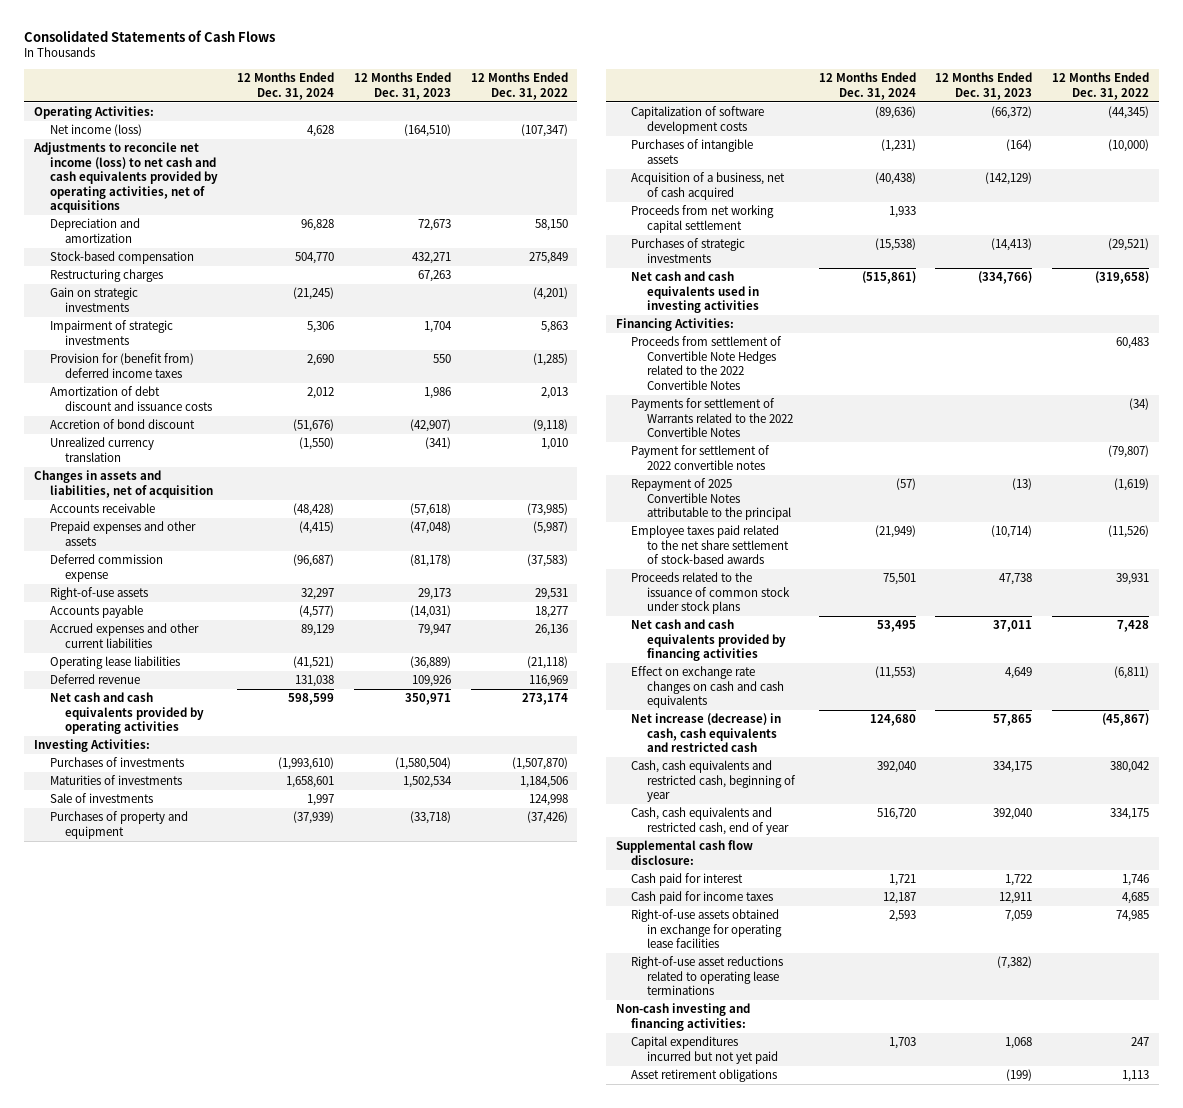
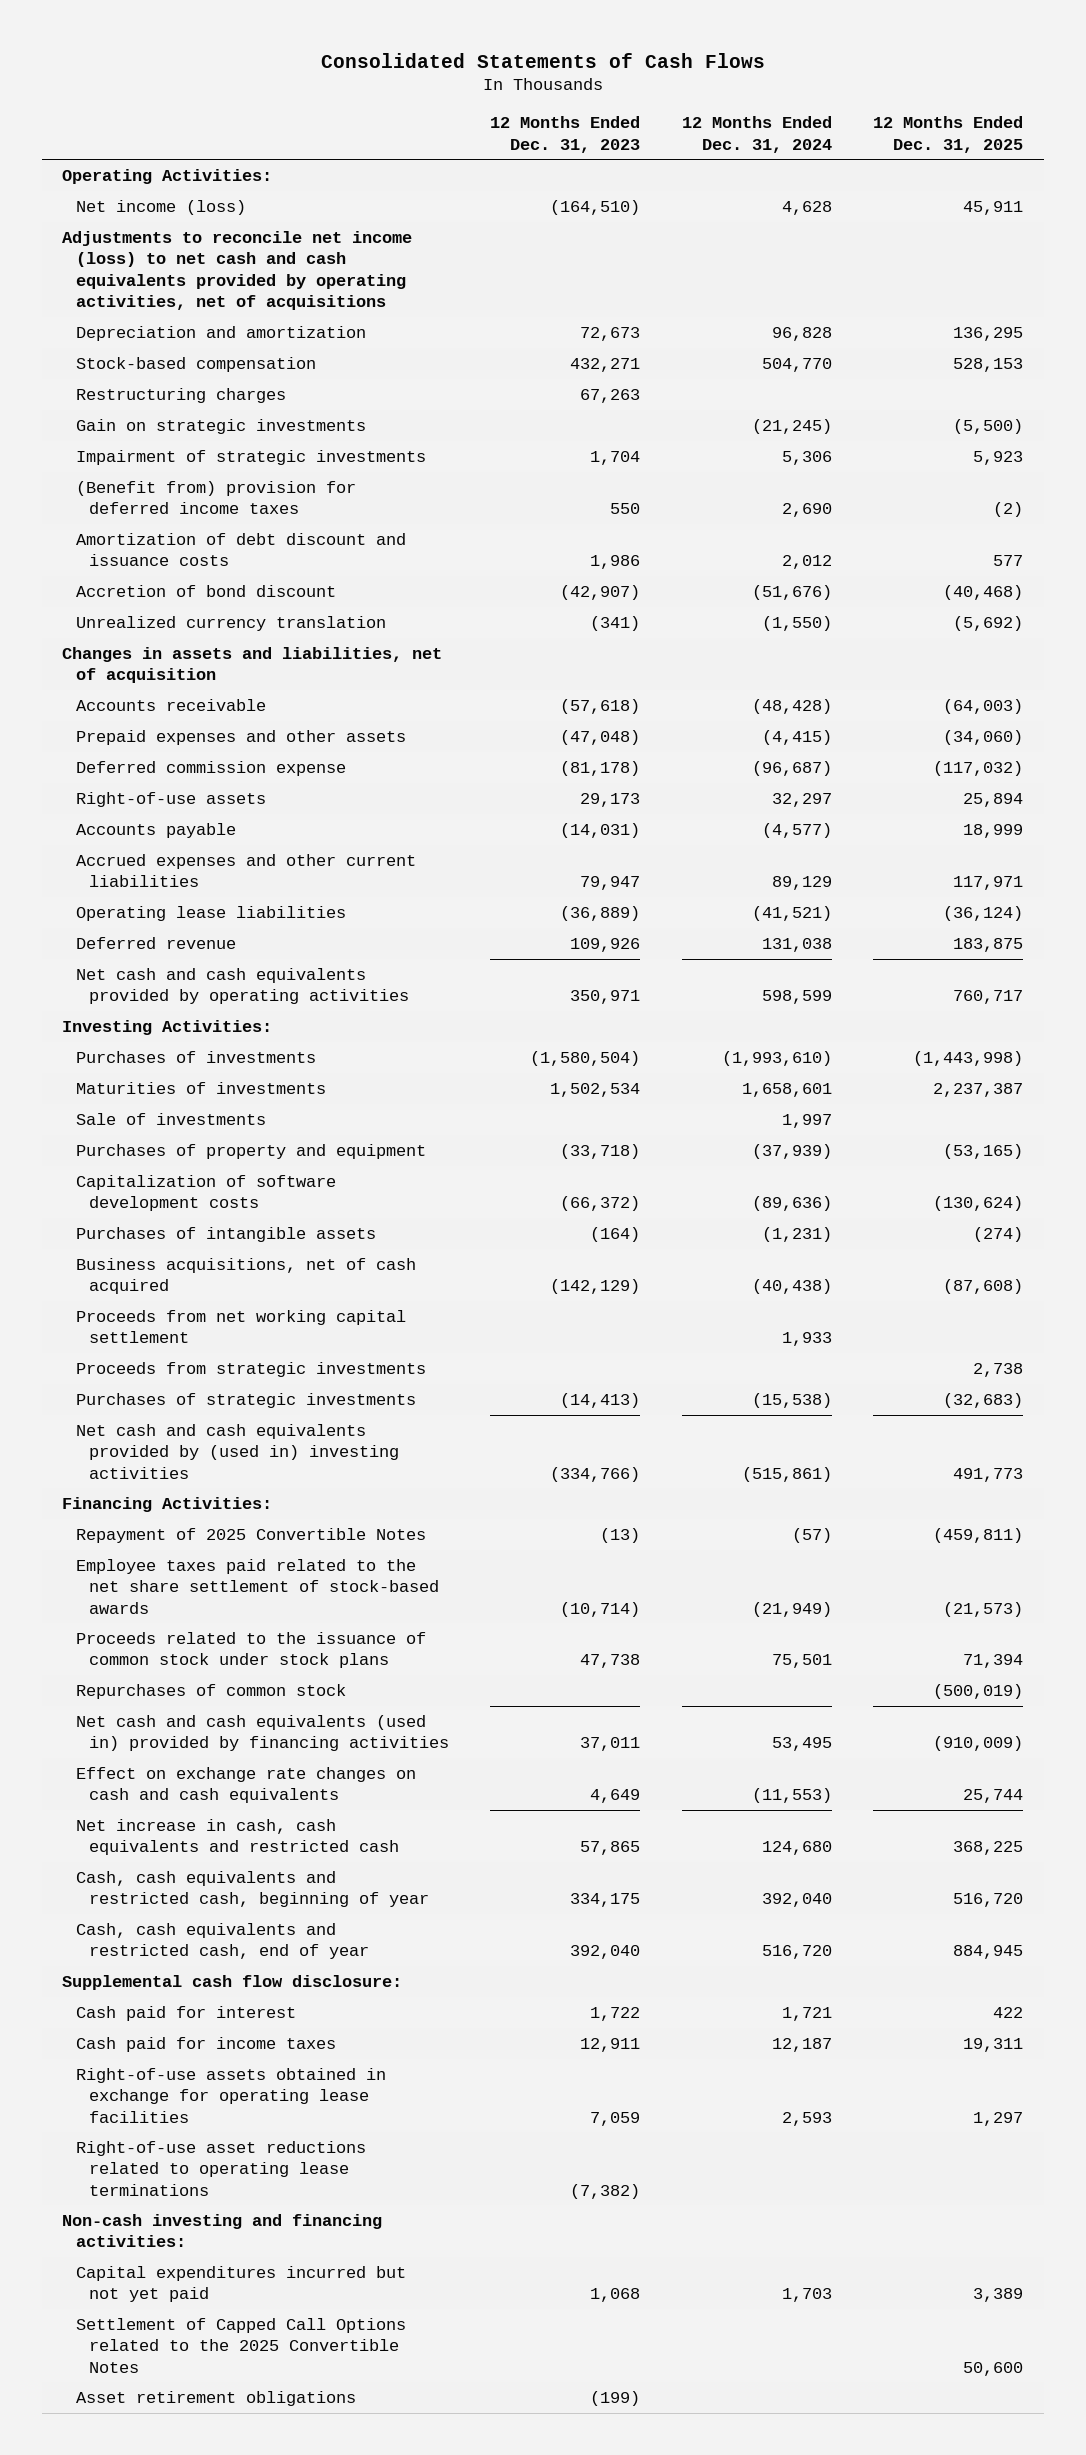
- | 12 Months Ended Dec. 31, 2024 | 12 Months Ended Dec. 31, 2023 | 12 Months Ended Dec. 31, 2022
+ | 12 Months Ended Dec. 31, 2023 | 12 Months Ended Dec. 31, 2024 | 12 Months Ended Dec. 31, 2025
- Provision for (benefit from) deferred income taxes | 2,690 | 550 | (1,285)
+ (Benefit from) provision for deferred income taxes | 550 | 2,690 | (2)
- Acquisition of a business, net of cash acquired | (40,438) | (142,129) |
+ Business acquisitions, net of cash acquired | (142,129) | (40,438) | (87,608)
+ Proceeds from strategic investments | | | 2,738
- Net cash and cash equivalents used in investing activities | (515,861) | (334,766) | (319,658)
+ Net cash and cash equivalents provided by (used in) investing activities | (334,766) | (515,861) | 491,773
- Proceeds from settlement of Convertible Note Hedges related to the 2022 Convertible Notes | | | 60,483
- Payments for settlement of Warrants related to the 2022 Convertible Notes | | | (34)
- Payment for settlement of 2022 convertible notes | | | (79,807)
- Repayment of 2025 Convertible Notes attributable to the principal | (57) | (13) | (1,619)
+ Repayment of 2025 Convertible Notes | (13) | (57) | (459,811)
- Net cash and cash equivalents provided by financing activities | 53,495 | 37,011 | 7,428
+ Repurchases of common stock | | | (500,019)
+ Net cash and cash equivalents (used in) provided by financing activities | 37,011 | 53,495 | (910,009)
- Net increase (decrease) in cash, cash equivalents and restricted cash | 124,680 | 57,865 | (45,867)
+ Net increase in cash, cash equivalents and restricted cash | 57,865 | 124,680 | 368,225
+ Settlement of Capped Call Options related to the 2025 Convertible Notes | | | 50,600

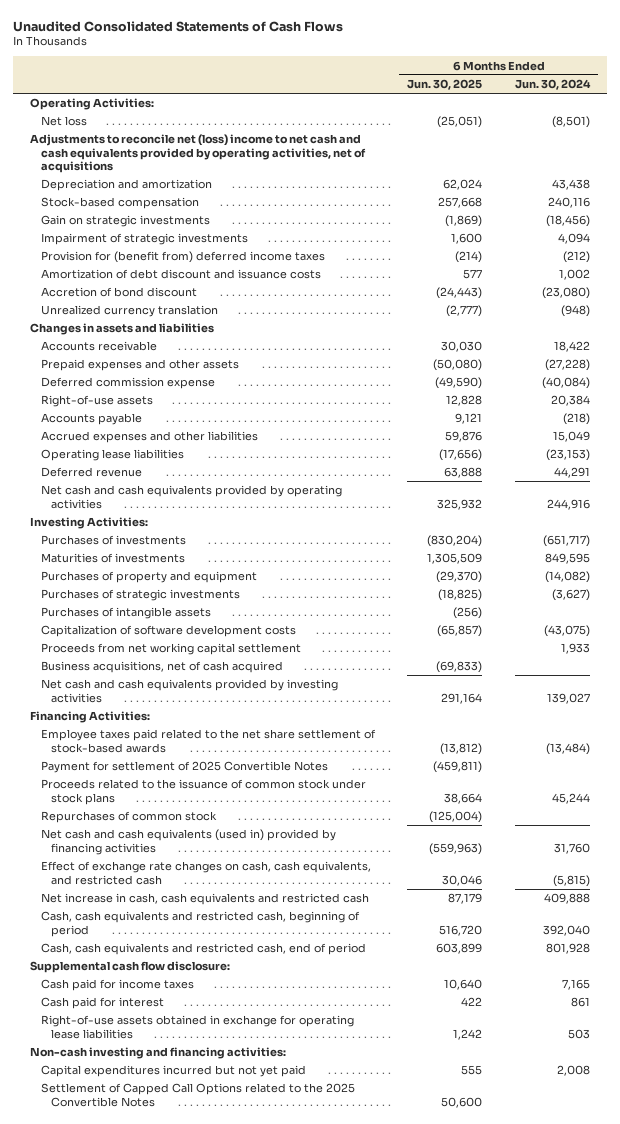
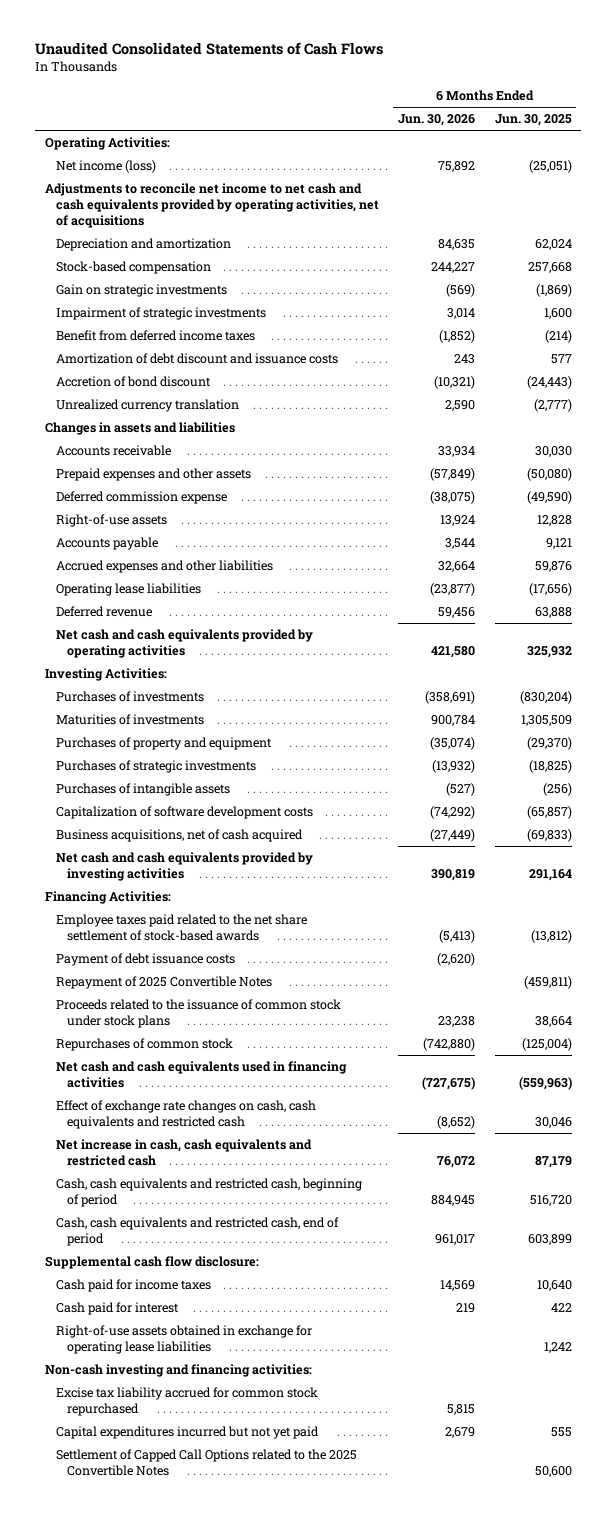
- | 6 Months Ended Jun. 30, 2025 | 6 Months Ended Jun. 30, 2024
+ | 6 Months Ended Jun. 30, 2026 | 6 Months Ended Jun. 30, 2025
- Net loss | (25,051) | (8,501)
- Adjustments to reconcile net (loss) income to net cash and cash equivalents provided by operating activities, net of acquisitions
+ Net income (loss) | 75,892 | (25,051)
+ Adjustments to reconcile net income to net cash and cash equivalents provided by operating activities, net of acquisitions
- Provision for (benefit from) deferred income taxes | (214) | (212)
+ Benefit from deferred income taxes | (1,852) | (214)
- Proceeds from net working capital settlement | | 1,933
- Payment for settlement of 2025 Convertible Notes | (459,811) |
+ Payment of debt issuance costs | (2,620) |
+ Repayment of 2025 Convertible Notes | | (459,811)
- Net cash and cash equivalents (used in) provided by financing activities | (559,963) | 31,760
- Effect of exchange rate changes on cash, cash equivalents, and restricted cash | 30,046 | (5,815)
+ Net cash and cash equivalents used in financing activities | (727,675) | (559,963)
+ Effect of exchange rate changes on cash, cash equivalents and restricted cash | (8,652) | 30,046
+ Excise tax liability accrued for common stock repurchased | 5,815 |

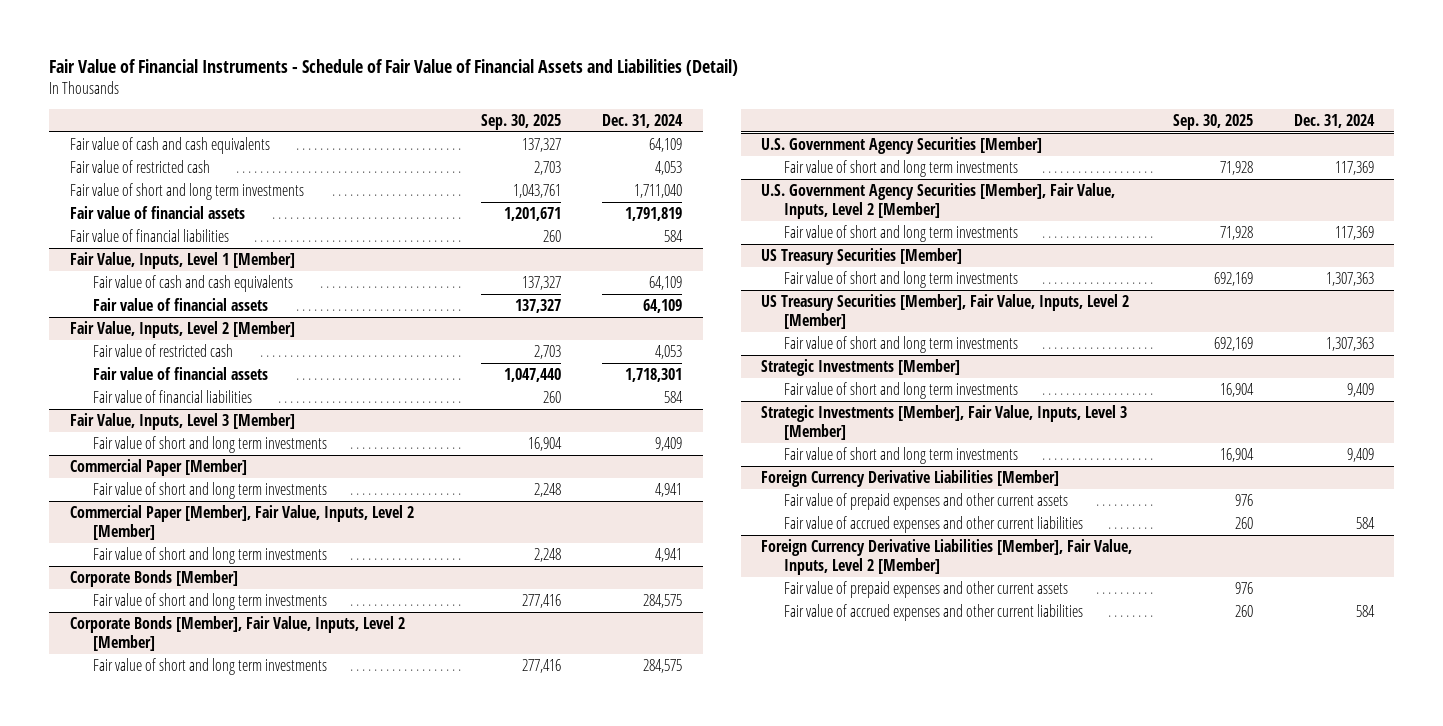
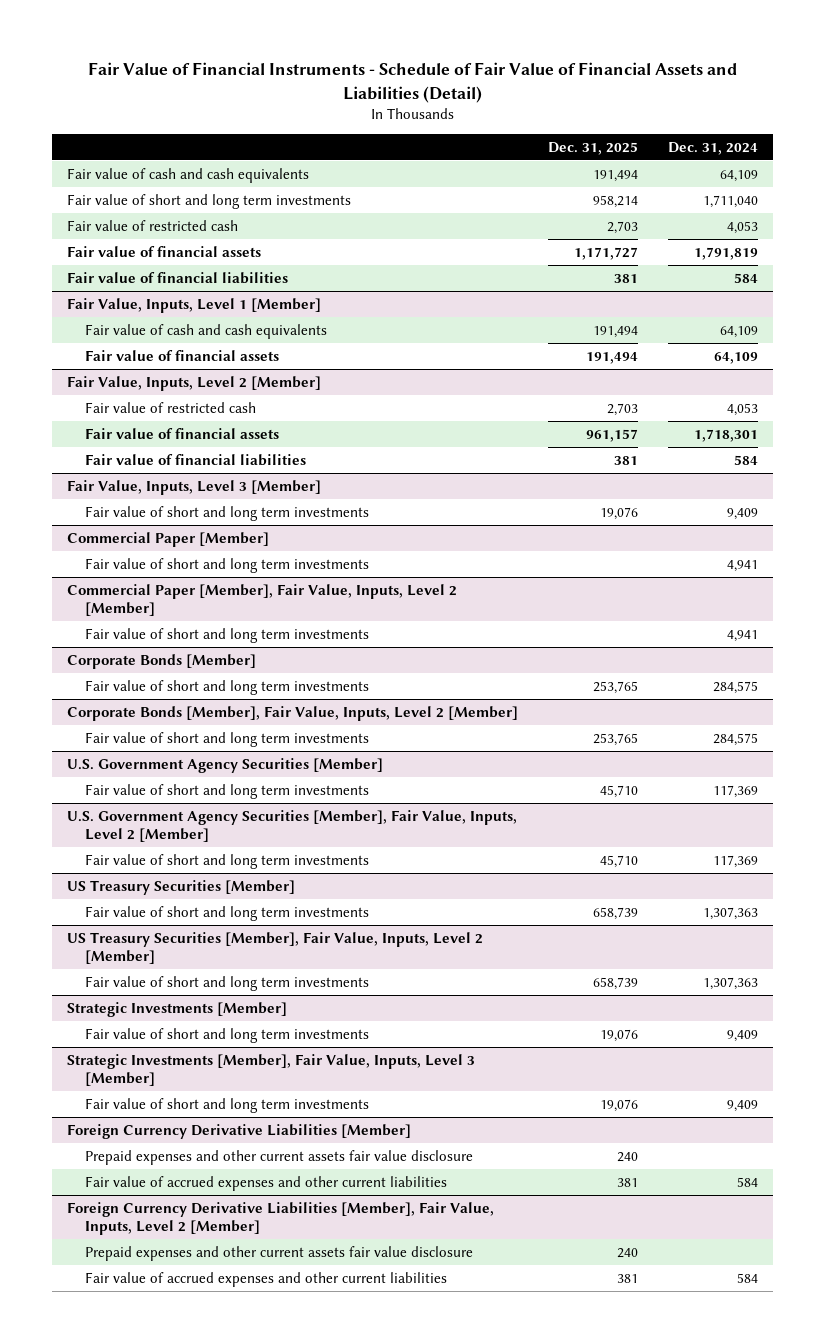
- | Sep. 30, 2025 | Dec. 31, 2024
+ | Dec. 31, 2025 | Dec. 31, 2024
moved down: Fair value of restricted cash | 2,703 | 4,053
@ Foreign Currency Derivative Liabilities [Member]
- Fair value of prepaid expenses and other current assets | 976 |
+ Prepaid expenses and other current assets fair value disclosure | 240 |
@ Foreign Currency Derivative Liabilities [Member], Fair Value, Inputs, Level 2 [Member]
- Fair value of prepaid expenses and other current assets | 976 |
+ Prepaid expenses and other current assets fair value disclosure | 240 |

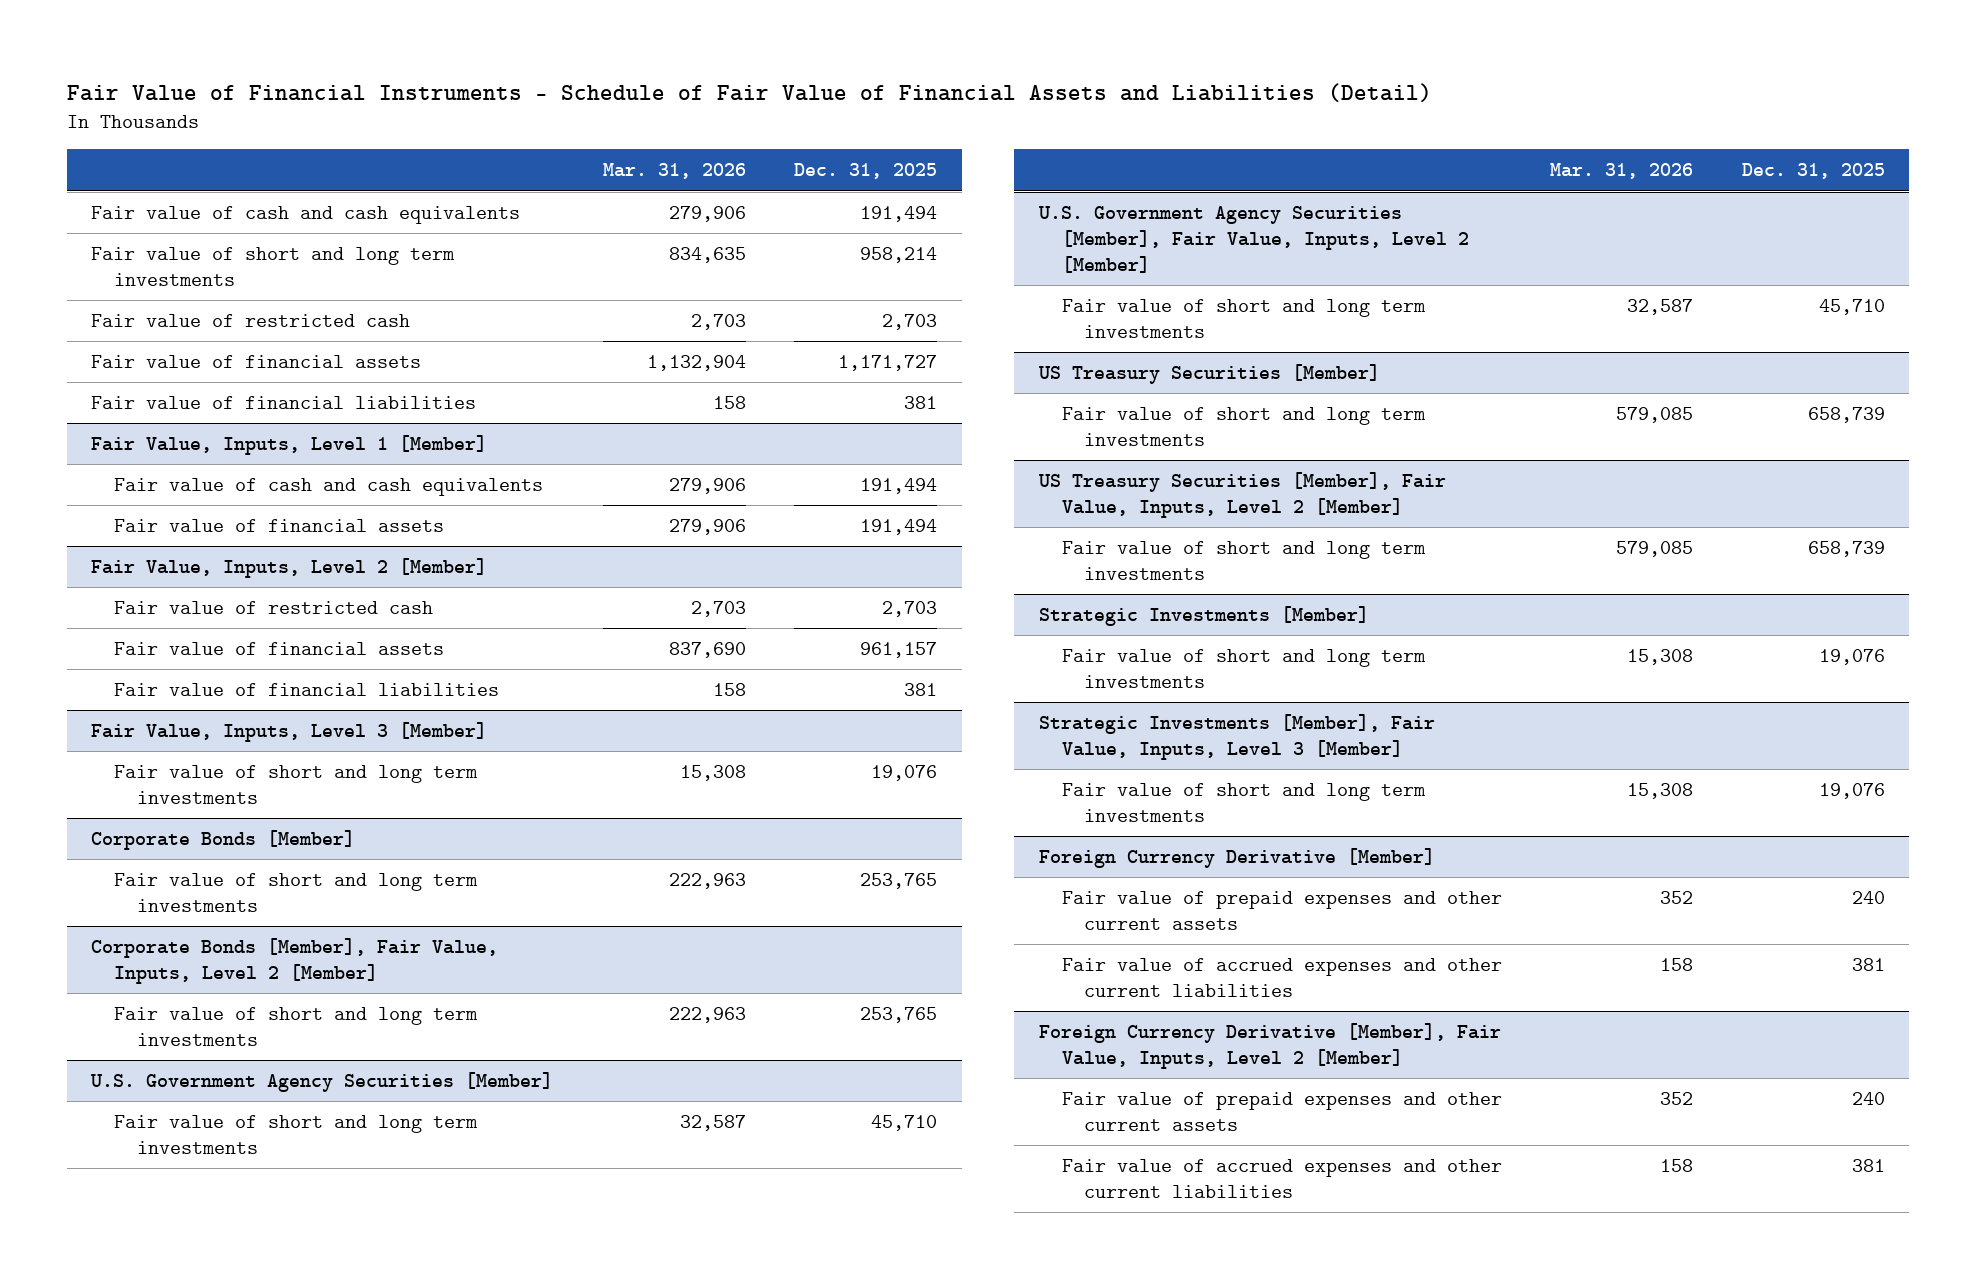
- | Dec. 31, 2025 | Dec. 31, 2024
+ | Mar. 31, 2026 | Dec. 31, 2025
- Commercial Paper [Member]
- Fair value of short and long term investments | | 4,941
- Commercial Paper [Member], Fair Value, Inputs, Level 2 [Member]
- Fair value of short and long term investments | | 4,941
- Foreign Currency Derivative Liabilities [Member]
- Prepaid expenses and other current assets fair value disclosure | 240 |
+ Foreign Currency Derivative [Member]
+ Fair value of prepaid expenses and other current assets | 352 | 240
- Foreign Currency Derivative Liabilities [Member], Fair Value, Inputs, Level 2 [Member]
- Prepaid expenses and other current assets fair value disclosure | 240 |
+ Foreign Currency Derivative [Member], Fair Value, Inputs, Level 2 [Member]
+ Fair value of prepaid expenses and other current assets | 352 | 240

